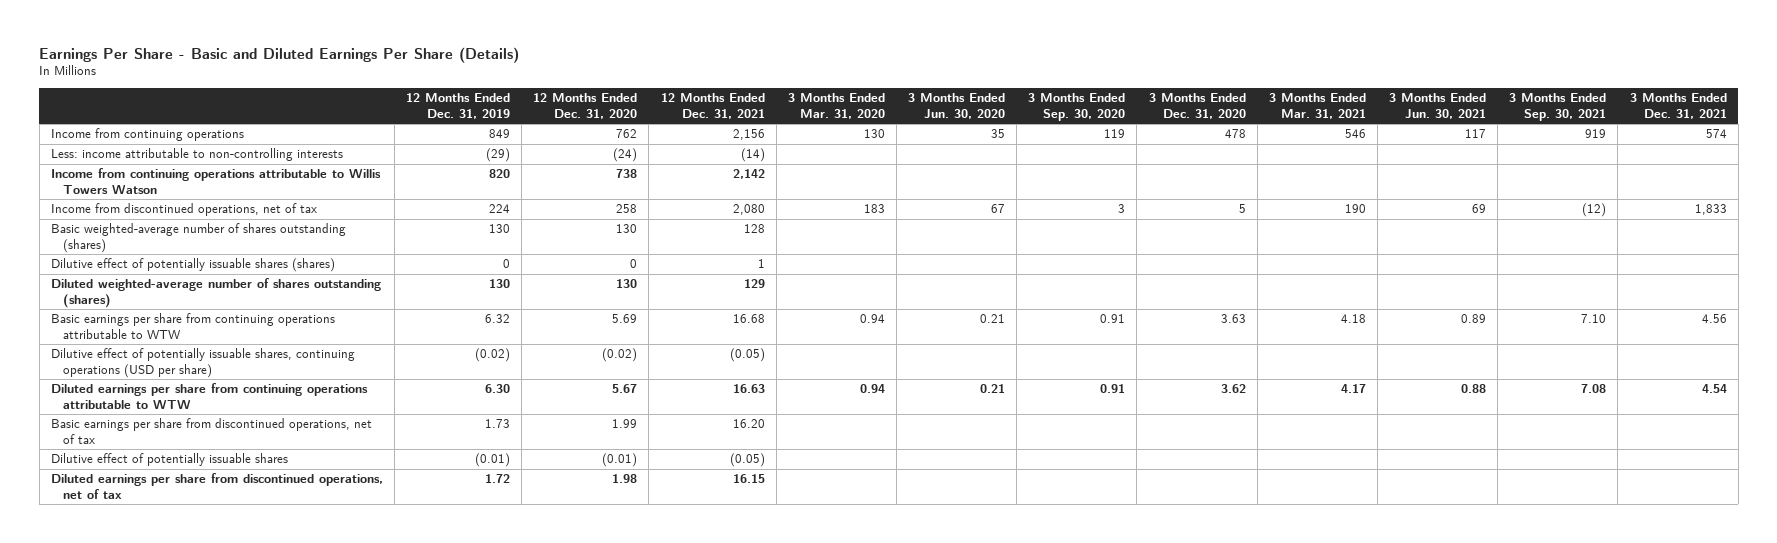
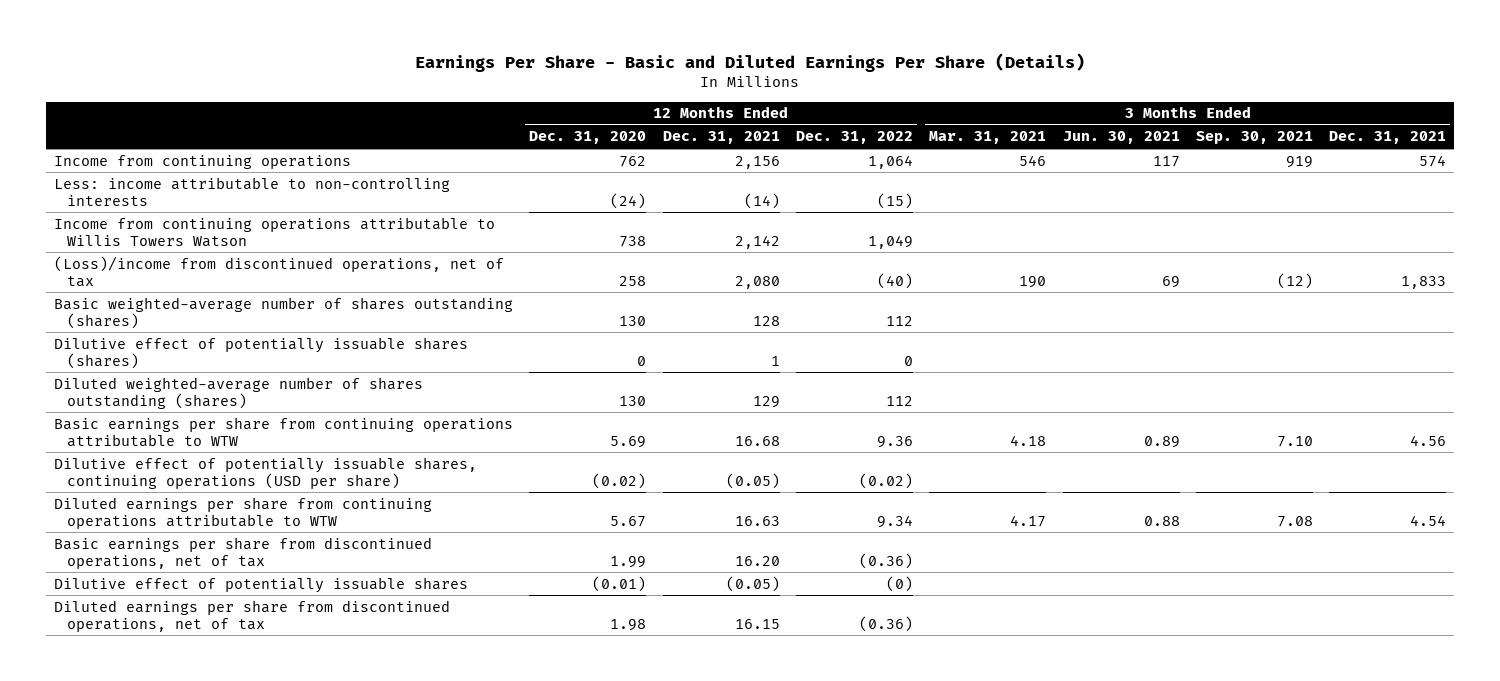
- | 12 Months Ended Dec. 31, 2019 | 12 Months Ended Dec. 31, 2020 | 12 Months Ended Dec. 31, 2021 | 3 Months Ended Mar. 31, 2020 | 3 Months Ended Jun. 30, 2020 | 3 Months Ended Sep. 30, 2020 | 3 Months Ended Dec. 31, 2020 | 3 Months Ended Mar. 31, 2021 | 3 Months Ended Jun. 30, 2021 | 3 Months Ended Sep. 30, 2021 | 3 Months Ended Dec. 31, 2021
+ | 12 Months Ended Dec. 31, 2020 | 12 Months Ended Dec. 31, 2021 | 12 Months Ended Dec. 31, 2022 | 3 Months Ended Mar. 31, 2021 | 3 Months Ended Jun. 30, 2021 | 3 Months Ended Sep. 30, 2021 | 3 Months Ended Dec. 31, 2021
- Income from discontinued operations, net of tax | 224 | 258 | 2,080 | 183 | 67 | 3 | 5 | 190 | 69 | (12) | 1,833
+ (Loss)/income from discontinued operations, net of tax | 258 | 2,080 | (40) | 190 | 69 | (12) | 1,833

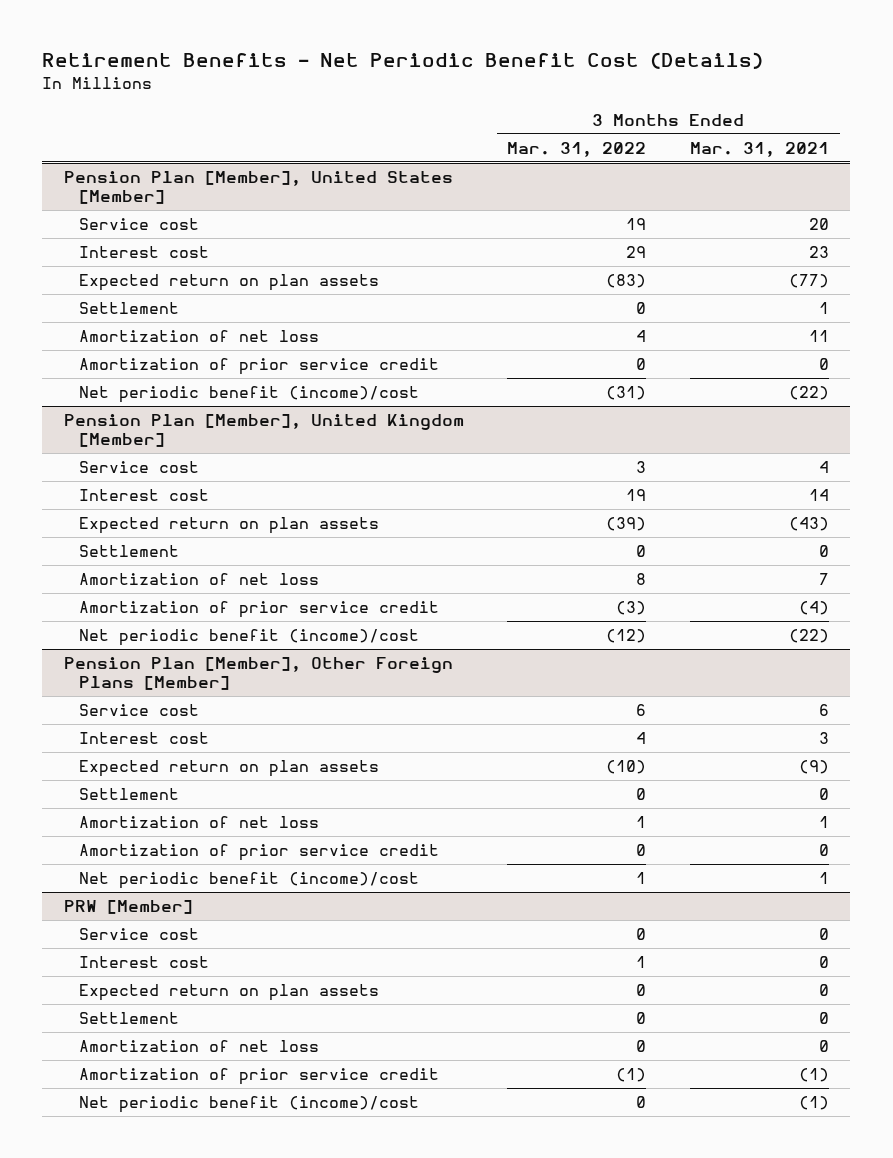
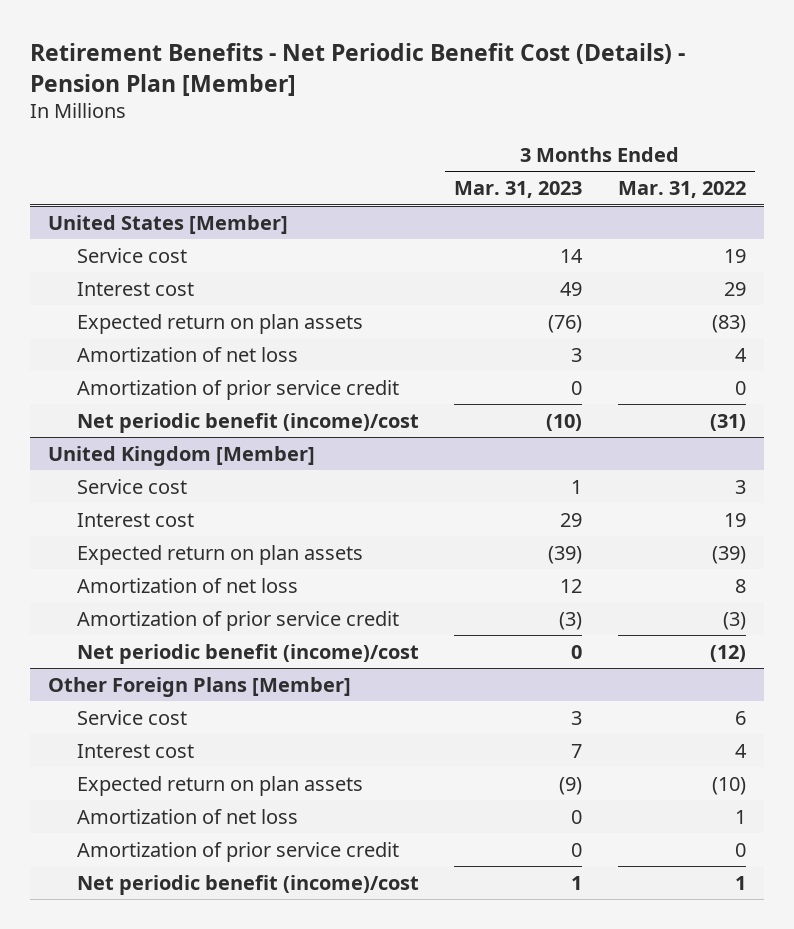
- Retirement Benefits - Net Periodic Benefit Cost (Details)
+ Retirement Benefits - Net Periodic Benefit Cost (Details) - Pension Plan [Member]
- | 3 Months Ended Mar. 31, 2022 | 3 Months Ended Mar. 31, 2021
+ | 3 Months Ended Mar. 31, 2023 | 3 Months Ended Mar. 31, 2022
- Pension Plan [Member], United States [Member]
+ United States [Member]
- Settlement | 0 | 1
- Pension Plan [Member], United Kingdom [Member]
+ United Kingdom [Member]
- Settlement | 0 | 0
- Pension Plan [Member], Other Foreign Plans [Member]
+ Other Foreign Plans [Member]
- Settlement | 0 | 0
- PRW [Member]
- Service cost | 0 | 0
- Interest cost | 1 | 0
- Expected return on plan assets | 0 | 0
- Settlement | 0 | 0
- Amortization of net loss | 0 | 0
- Amortization of prior service credit | (1) | (1)
- Net periodic benefit (income)/cost | 0 | (1)

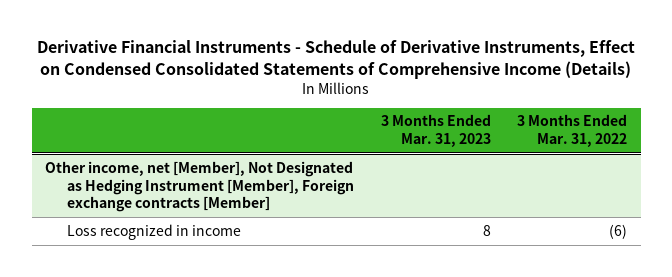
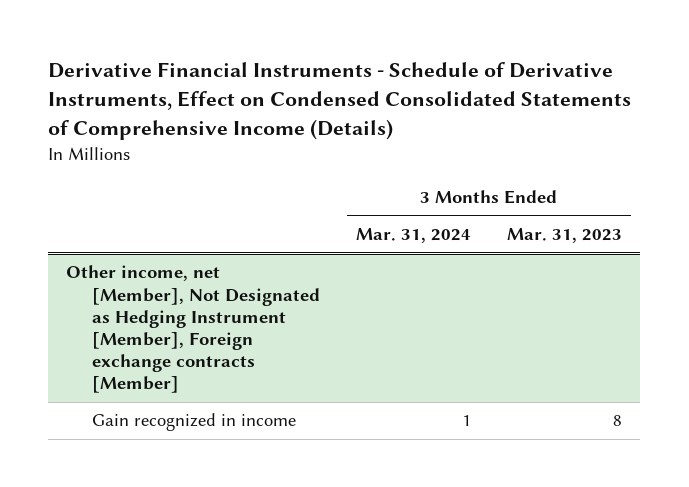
- | 3 Months Ended Mar. 31, 2023 | 3 Months Ended Mar. 31, 2022
+ | 3 Months Ended Mar. 31, 2024 | 3 Months Ended Mar. 31, 2023
@ Other income, net [Member], Not Designated as Hedging Instrument [Member], Foreign exchange contracts [Member]
- Loss recognized in income | 8 | (6)
+ Gain recognized in income | 1 | 8

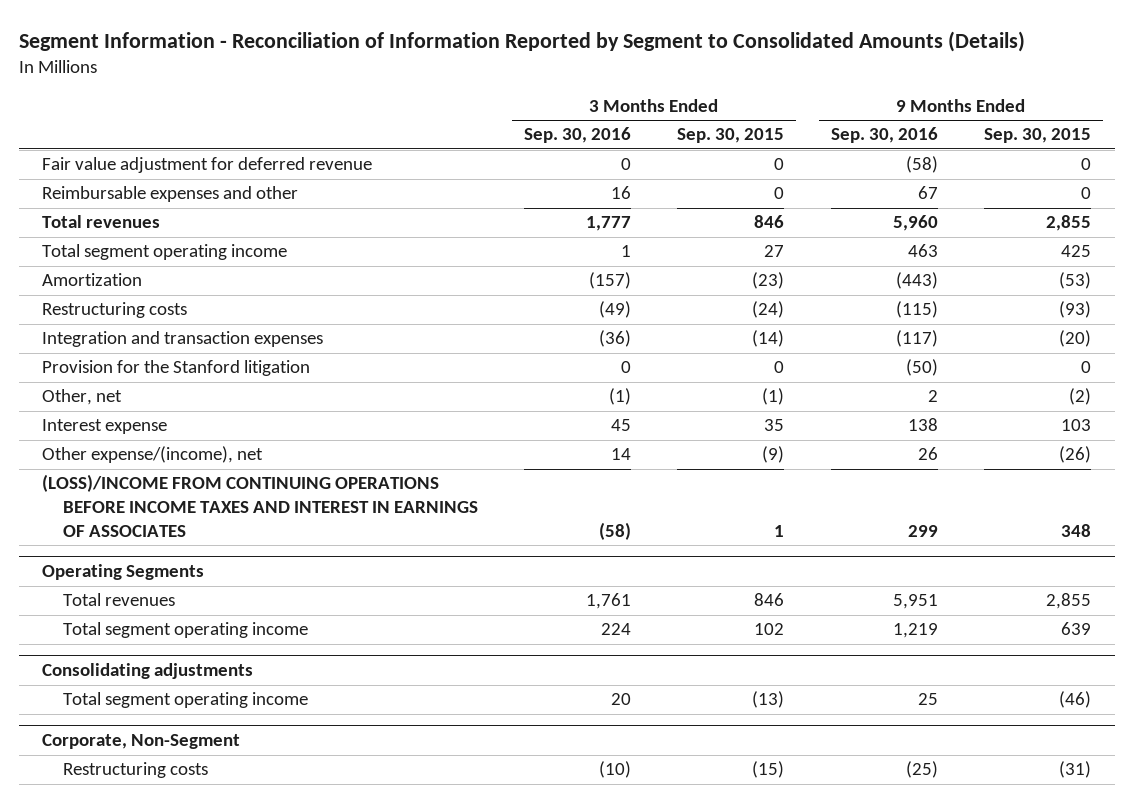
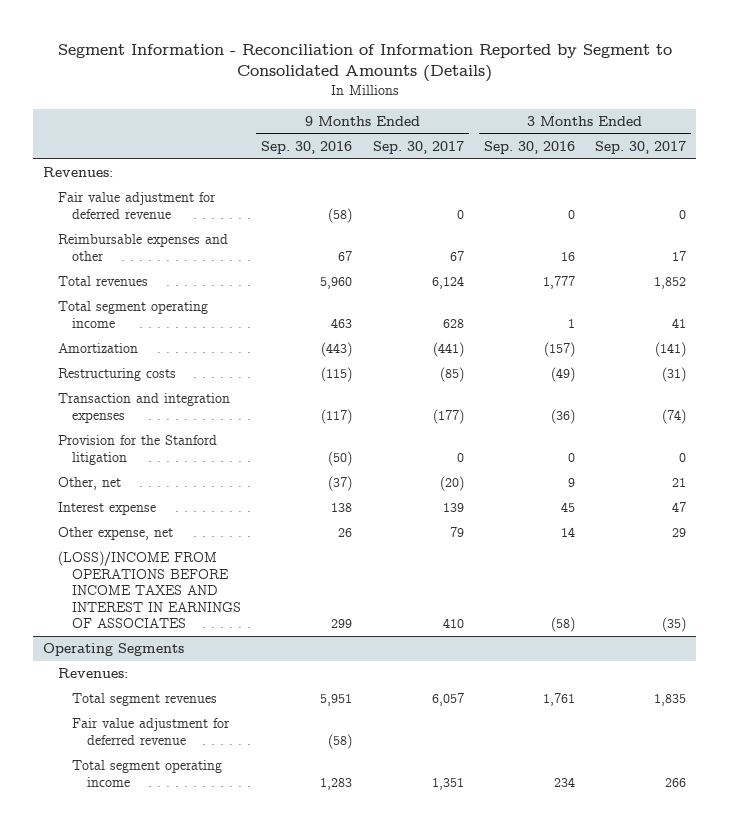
- | 3 Months Ended Sep. 30, 2016 | 3 Months Ended Sep. 30, 2015 | 9 Months Ended Sep. 30, 2016 | 9 Months Ended Sep. 30, 2015
+ | 9 Months Ended Sep. 30, 2016 | 9 Months Ended Sep. 30, 2017 | 3 Months Ended Sep. 30, 2016 | 3 Months Ended Sep. 30, 2017
+ Revenues:
- Integration and transaction expenses | (36) | (14) | (117) | (20)
+ Transaction and integration expenses | (117) | (177) | (36) | (74)
- Other, net | (1) | (1) | 2 | (2)
+ Other, net | (37) | (20) | 9 | 21
- Other expense/(income), net | 14 | (9) | 26 | (26)
- (LOSS)/INCOME FROM CONTINUING OPERATIONS BEFORE INCOME TAXES AND INTEREST IN EARNINGS OF ASSOCIATES | (58) | 1 | 299 | 348
+ Other expense, net | 26 | 79 | 14 | 29
+ (LOSS)/INCOME FROM OPERATIONS BEFORE INCOME TAXES AND INTEREST IN EARNINGS OF ASSOCIATES | 299 | 410 | (58) | (35)
@ Operating Segments
- Total revenues | 1,761 | 846 | 5,951 | 2,855
- Total segment operating income | 224 | 102 | 1,219 | 639
- Consolidating adjustments
- Total segment operating income | 20 | (13) | 25 | (46)
- Corporate, Non-Segment
- Restructuring costs | (10) | (15) | (25) | (31)
@ Operating Segments
+ Revenues:
+ Total segment revenues | 5,951 | 6,057 | 1,761 | 1,835
+ Fair value adjustment for deferred revenue | (58) | | |
+ Total segment operating income | 1,283 | 1,351 | 234 | 266

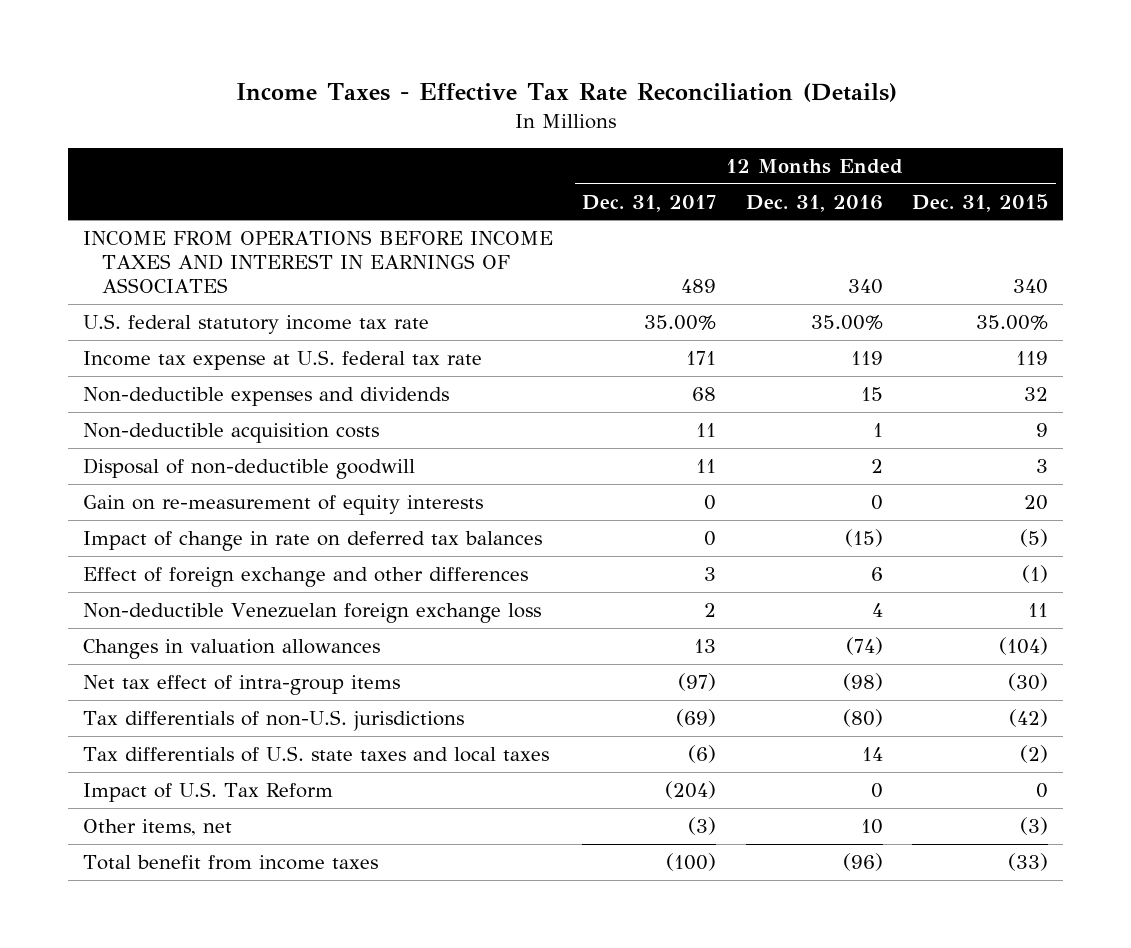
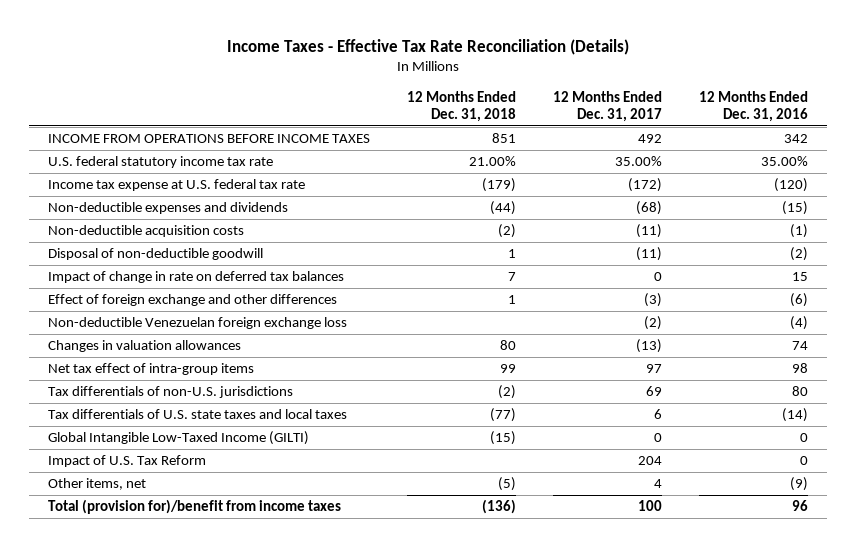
- | 12 Months Ended Dec. 31, 2017 | 12 Months Ended Dec. 31, 2016 | 12 Months Ended Dec. 31, 2015
+ | 12 Months Ended Dec. 31, 2018 | 12 Months Ended Dec. 31, 2017 | 12 Months Ended Dec. 31, 2016
- INCOME FROM OPERATIONS BEFORE INCOME TAXES AND INTEREST IN EARNINGS OF ASSOCIATES | 489 | 340 | 340
+ INCOME FROM OPERATIONS BEFORE INCOME TAXES | 851 | 492 | 342
- Income tax expense at U.S. federal tax rate | 171 | 119 | 119
- Non-deductible expenses and dividends | 68 | 15 | 32
- Non-deductible acquisition costs | 11 | 1 | 9
- Disposal of non-deductible goodwill | 11 | 2 | 3
- Gain on re-measurement of equity interests | 0 | 0 | 20
- Impact of change in rate on deferred tax balances | 0 | (15) | (5)
- Effect of foreign exchange and other differences | 3 | 6 | (1)
- Non-deductible Venezuelan foreign exchange loss | 2 | 4 | 11
- Changes in valuation allowances | 13 | (74) | (104)
- Net tax effect of intra-group items | (97) | (98) | (30)
- Tax differentials of non-U.S. jurisdictions | (69) | (80) | (42)
- Tax differentials of U.S. state taxes and local taxes | (6) | 14 | (2)
- Impact of U.S. Tax Reform | (204) | 0 | 0
- Other items, net | (3) | 10 | (3)
- Total benefit from income taxes | (100) | (96) | (33)
+ Income tax expense at U.S. federal tax rate | (179) | (172) | (120)
+ Non-deductible expenses and dividends | (44) | (68) | (15)
+ Non-deductible acquisition costs | (2) | (11) | (1)
+ Disposal of non-deductible goodwill | 1 | (11) | (2)
+ Impact of change in rate on deferred tax balances | 7 | 0 | 15
+ Effect of foreign exchange and other differences | 1 | (3) | (6)
+ Non-deductible Venezuelan foreign exchange loss | | (2) | (4)
+ Changes in valuation allowances | 80 | (13) | 74
+ Net tax effect of intra-group items | 99 | 97 | 98
+ Tax differentials of non-U.S. jurisdictions | (2) | 69 | 80
+ Tax differentials of U.S. state taxes and local taxes | (77) | 6 | (14)
+ Global Intangible Low-Taxed Income (GILTI) | (15) | 0 | 0
+ Impact of U.S. Tax Reform | | 204 | 0
+ Other items, net | (5) | 4 | (9)
+ Total (provision for)/benefit from income taxes | (136) | 100 | 96

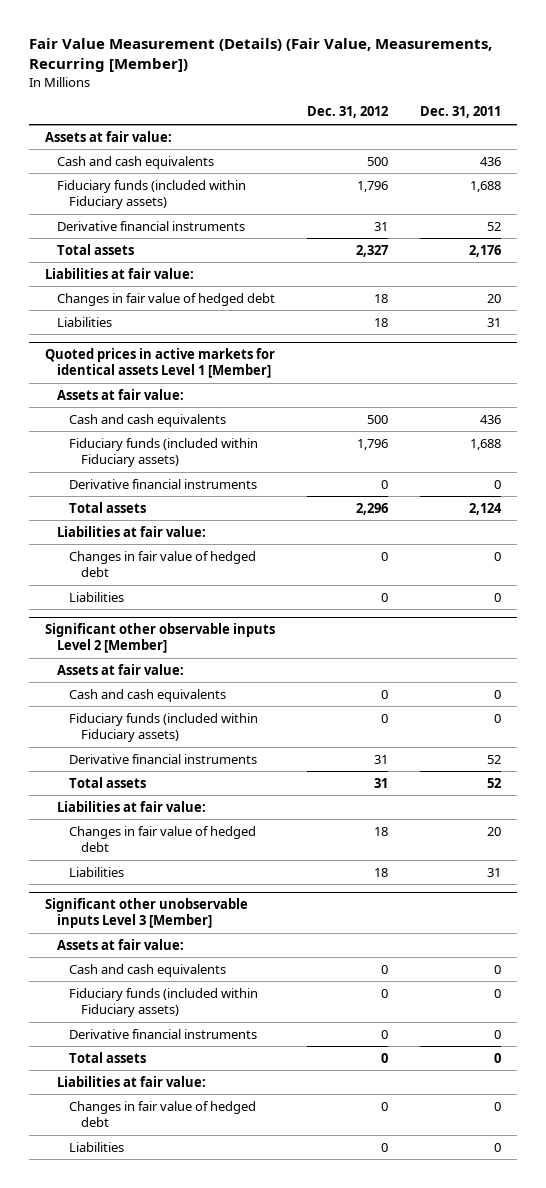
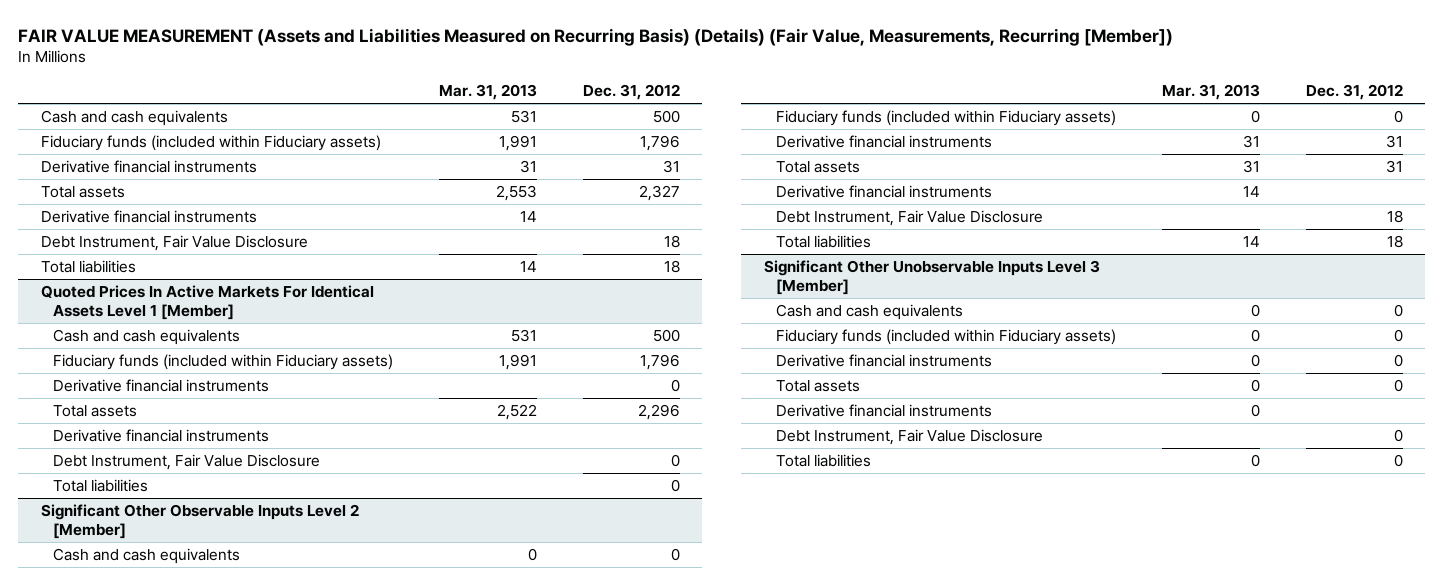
- Fair Value Measurement (Details) (Fair Value, Measurements, Recurring [Member])
+ FAIR VALUE MEASUREMENT (Assets and Liabilities Measured on Recurring Basis) (Details) (Fair Value, Measurements, Recurring [Member])
- | Dec. 31, 2012 | Dec. 31, 2011
+ | Mar. 31, 2013 | Dec. 31, 2012
- Assets at fair value:
- Liabilities at fair value:
- Changes in fair value of hedged debt | 18 | 20
- Liabilities | 18 | 31
- Quoted prices in active markets for identical assets Level 1 [Member]
- Assets at fair value:
+ Derivative financial instruments | 14 |
+ Debt Instrument, Fair Value Disclosure | | 18
+ Total liabilities | 14 | 18
+ Quoted Prices In Active Markets For Identical Assets Level 1 [Member]
- Liabilities at fair value:
- Changes in fair value of hedged debt | 0 | 0
- Liabilities | 0 | 0
- Significant other observable inputs Level 2 [Member]
- Assets at fair value:
+ Derivative financial instruments
+ Debt Instrument, Fair Value Disclosure | | 0
+ Total liabilities | | 0
+ Significant Other Observable Inputs Level 2 [Member]
- Liabilities at fair value:
- Changes in fair value of hedged debt | 18 | 20
- Liabilities | 18 | 31
- Significant other unobservable inputs Level 3 [Member]
- Assets at fair value:
+ Derivative financial instruments | 14 |
+ Debt Instrument, Fair Value Disclosure | | 18
+ Total liabilities | 14 | 18
+ Significant Other Unobservable Inputs Level 3 [Member]
- Liabilities at fair value:
- Changes in fair value of hedged debt | 0 | 0
- Liabilities | 0 | 0
+ Derivative financial instruments | 0 |
+ Debt Instrument, Fair Value Disclosure | | 0
+ Total liabilities | 0 | 0

